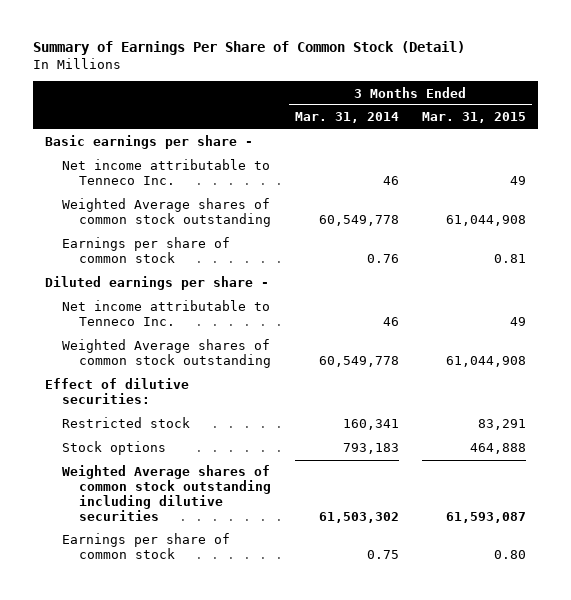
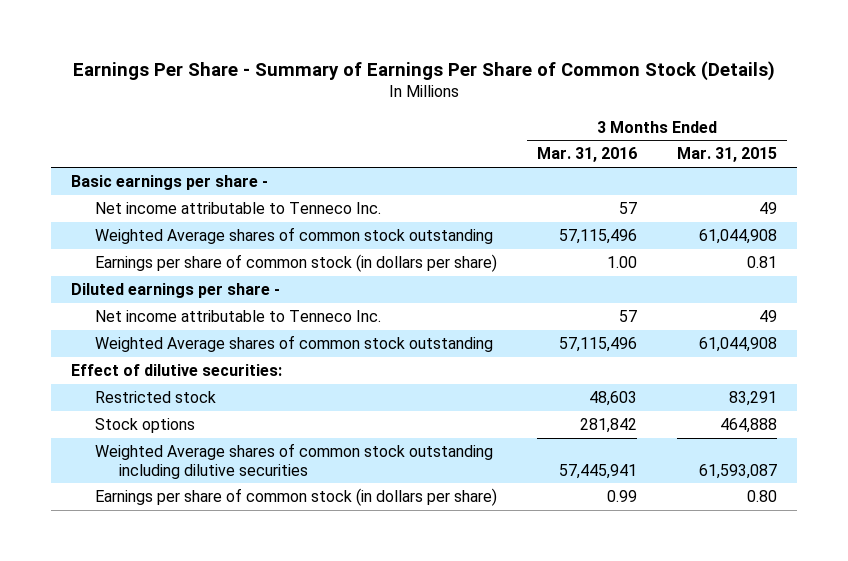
- Summary of Earnings Per Share of Common Stock (Detail)
+ Earnings Per Share - Summary of Earnings Per Share of Common Stock (Details)
- | 3 Months Ended Mar. 31, 2014 | 3 Months Ended Mar. 31, 2015
+ | 3 Months Ended Mar. 31, 2016 | 3 Months Ended Mar. 31, 2015
- Earnings per share of common stock | 0.76 | 0.81
+ Earnings per share of common stock (in dollars per share) | 1.00 | 0.81
- Earnings per share of common stock | 0.75 | 0.80
+ Earnings per share of common stock (in dollars per share) | 0.99 | 0.80

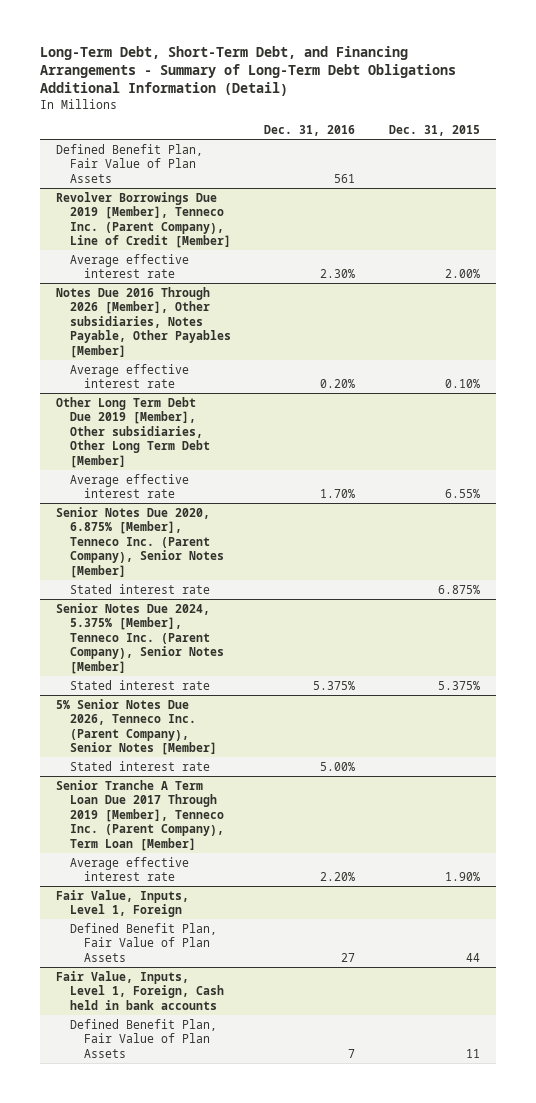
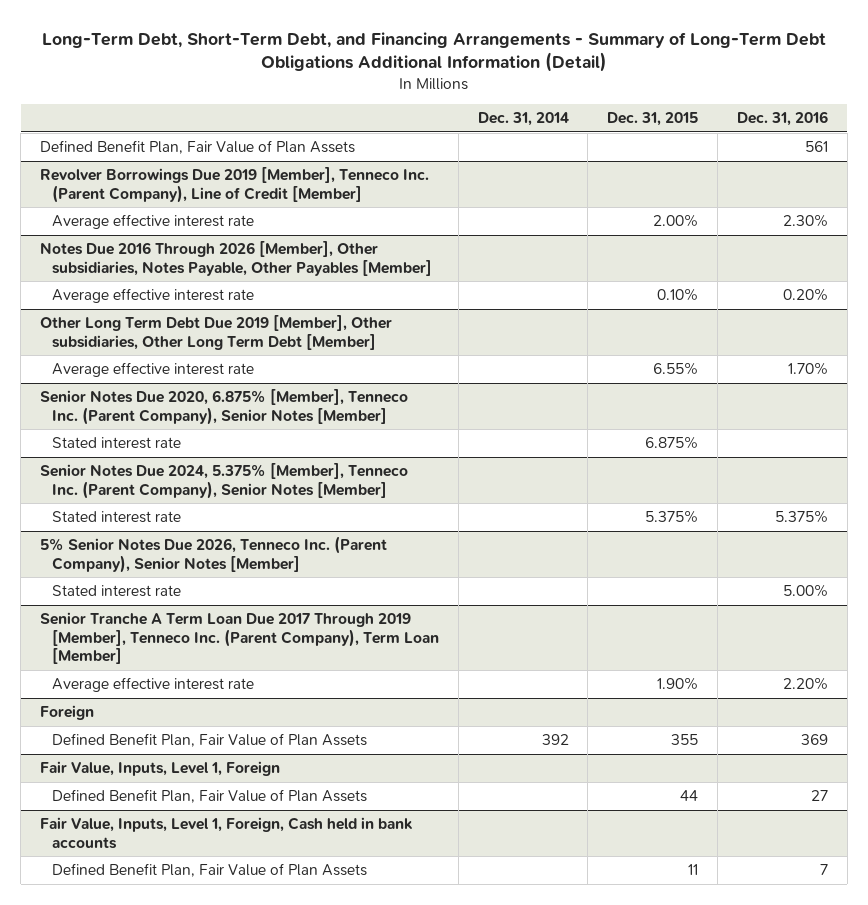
- | Dec. 31, 2016 | Dec. 31, 2015
+ | Dec. 31, 2014 | Dec. 31, 2015 | Dec. 31, 2016
+ Foreign
+ Defined Benefit Plan, Fair Value of Plan Assets | 392 | 355 | 369

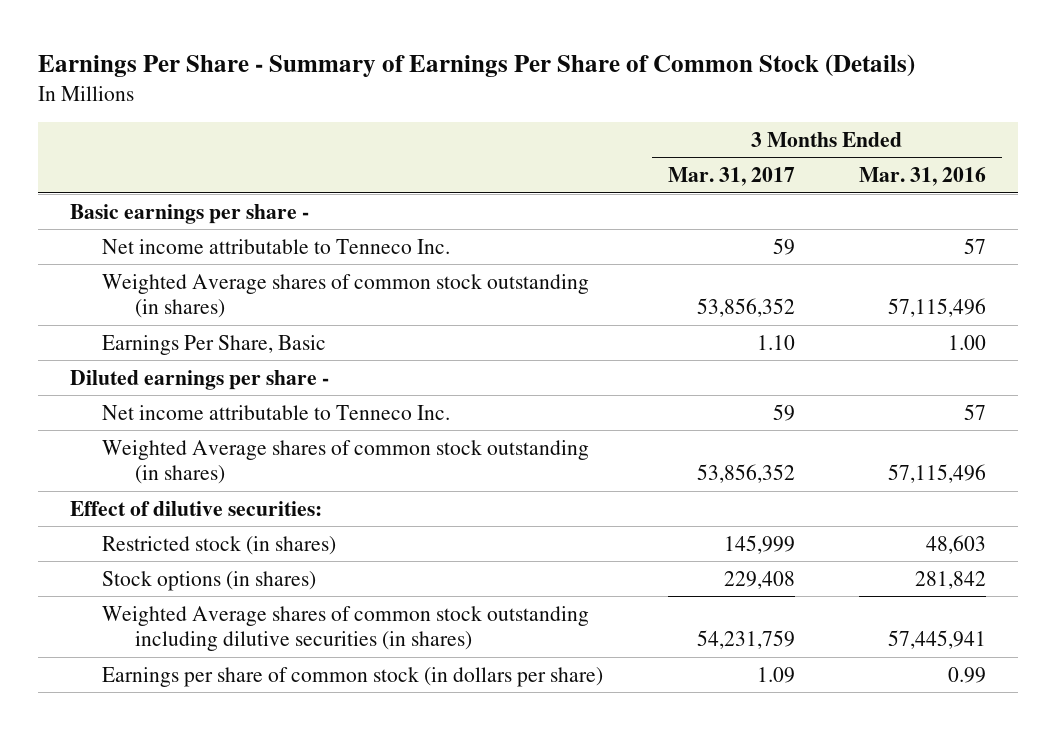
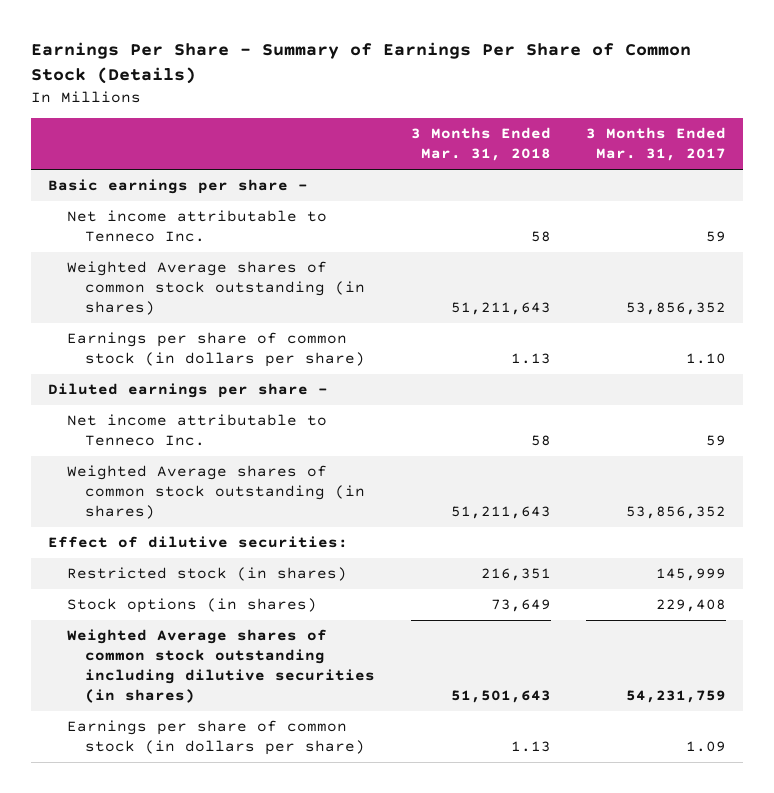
- | 3 Months Ended Mar. 31, 2017 | 3 Months Ended Mar. 31, 2016
+ | 3 Months Ended Mar. 31, 2018 | 3 Months Ended Mar. 31, 2017
- Earnings Per Share, Basic | 1.10 | 1.00
+ Earnings per share of common stock (in dollars per share) | 1.13 | 1.10

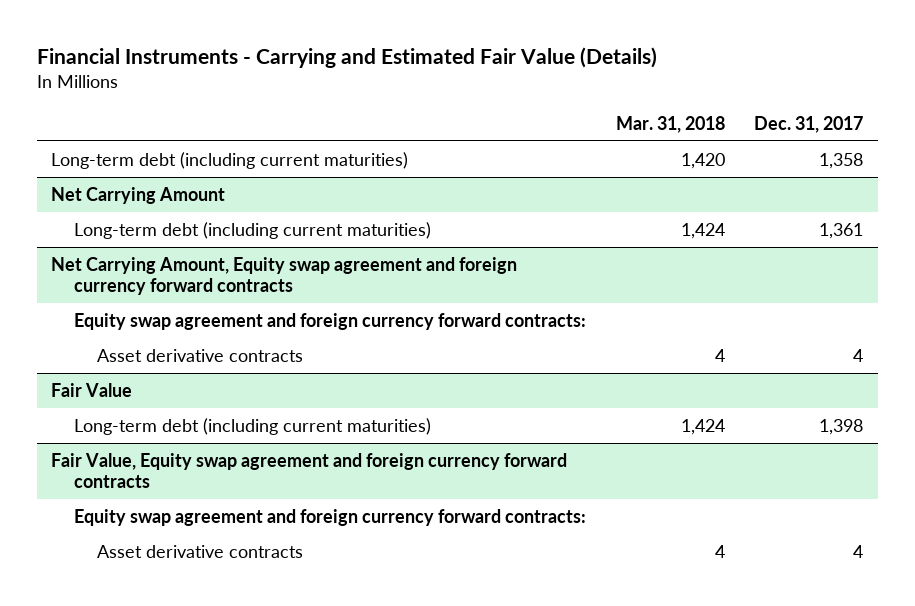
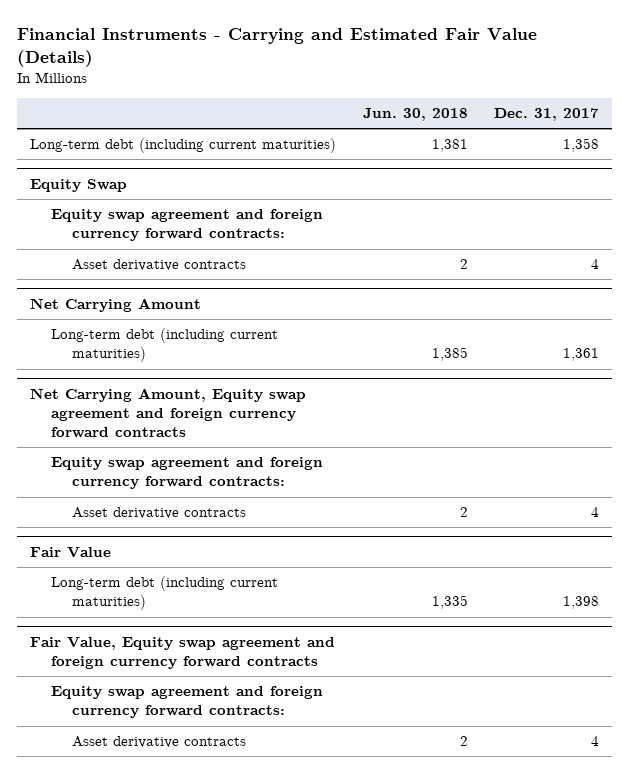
- | Mar. 31, 2018 | Dec. 31, 2017
+ | Jun. 30, 2018 | Dec. 31, 2017
+ Equity Swap
+ Equity swap agreement and foreign currency forward contracts:
+ Asset derivative contracts | 2 | 4

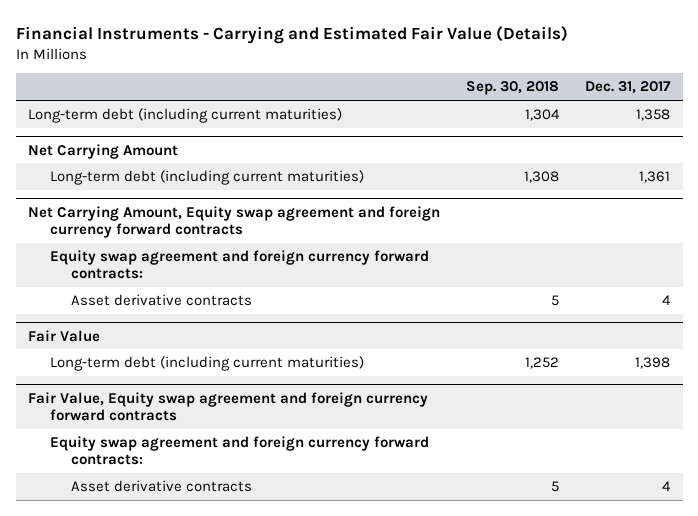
- | Jun. 30, 2018 | Dec. 31, 2017
+ | Sep. 30, 2018 | Dec. 31, 2017
- Equity Swap
- Equity swap agreement and foreign currency forward contracts:
- Asset derivative contracts | 2 | 4

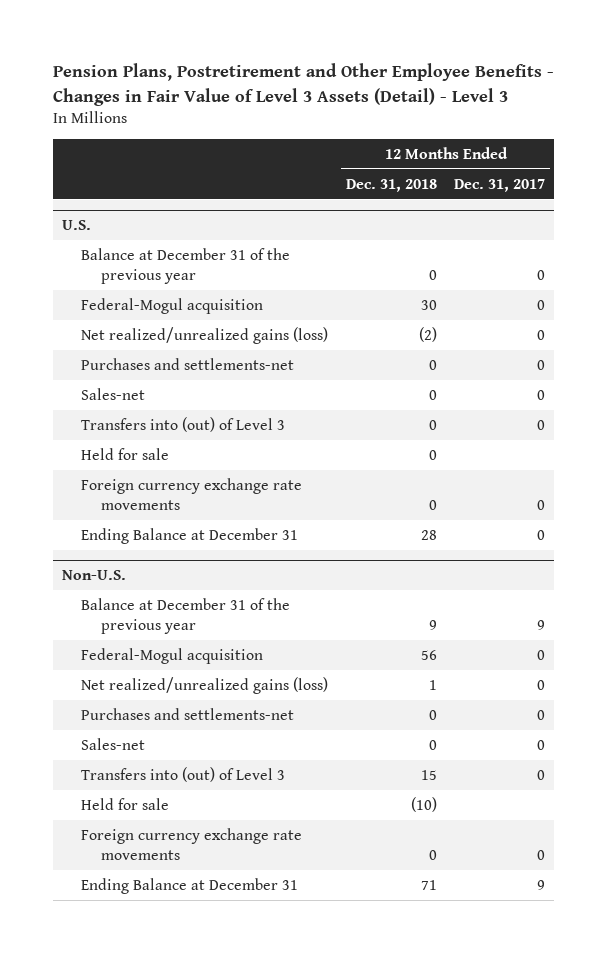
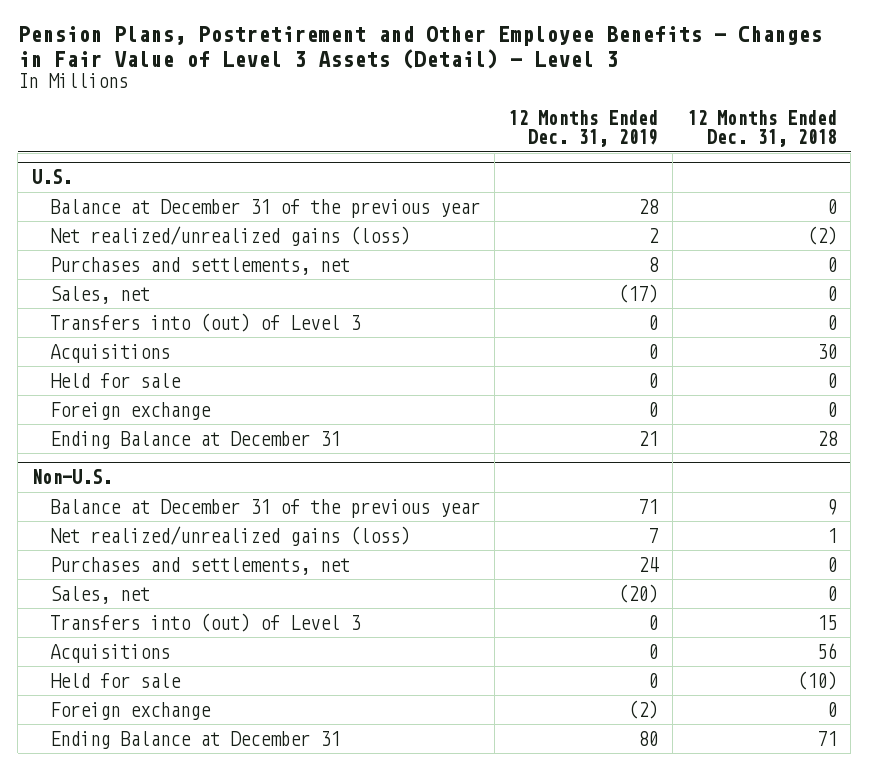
- | 12 Months Ended Dec. 31, 2018 | 12 Months Ended Dec. 31, 2017
+ | 12 Months Ended Dec. 31, 2019 | 12 Months Ended Dec. 31, 2018
@ U.S.
- Federal-Mogul acquisition | 30 | 0
- Purchases and settlements-net | 0 | 0
- Sales-net | 0 | 0
+ Purchases and settlements, net | 8 | 0
+ Sales, net | (17) | 0
+ Acquisitions | 0 | 30
- Foreign currency exchange rate movements | 0 | 0
+ Foreign exchange | 0 | 0
@ Non-U.S.
- Federal-Mogul acquisition | 56 | 0
- Purchases and settlements-net | 0 | 0
- Sales-net | 0 | 0
+ Purchases and settlements, net | 24 | 0
+ Sales, net | (20) | 0
+ Acquisitions | 0 | 56
- Foreign currency exchange rate movements | 0 | 0
+ Foreign exchange | (2) | 0

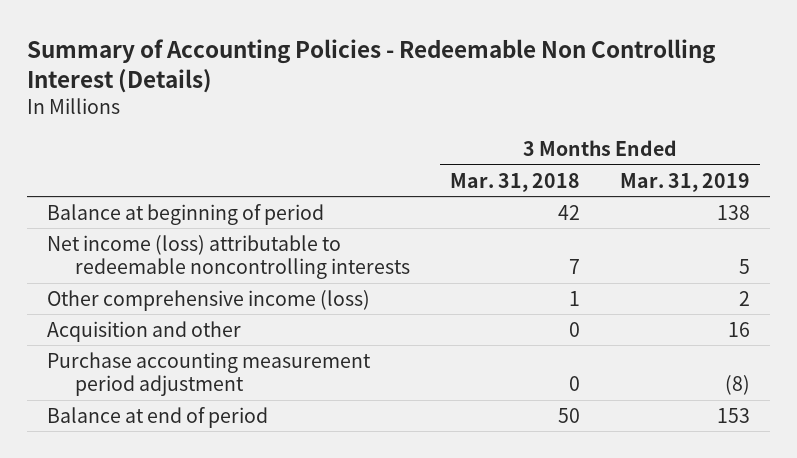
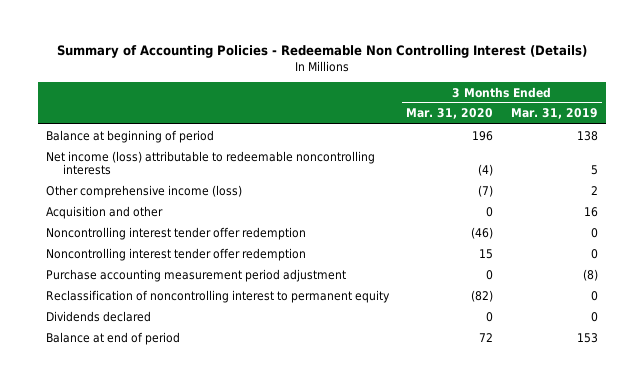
- | 3 Months Ended Mar. 31, 2018 | 3 Months Ended Mar. 31, 2019
+ | 3 Months Ended Mar. 31, 2020 | 3 Months Ended Mar. 31, 2019
+ Noncontrolling interest tender offer redemption | (46) | 0
+ Noncontrolling interest tender offer redemption | 15 | 0
+ Reclassification of noncontrolling interest to permanent equity | (82) | 0
+ Dividends declared | 0 | 0

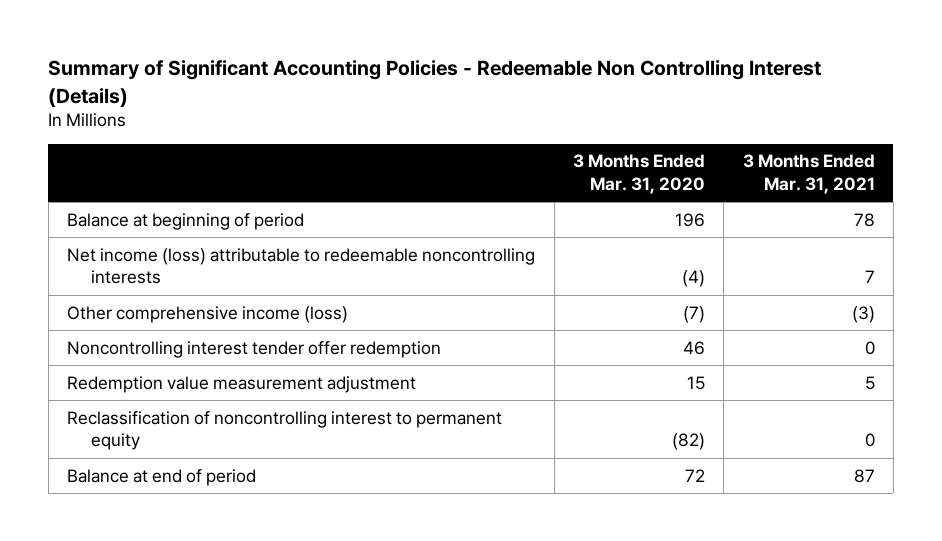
- Summary of Accounting Policies - Redeemable Non Controlling Interest (Details)
+ Summary of Significant Accounting Policies - Redeemable Non Controlling Interest (Details)
- | 3 Months Ended Mar. 31, 2020 | 3 Months Ended Mar. 31, 2019
+ | 3 Months Ended Mar. 31, 2020 | 3 Months Ended Mar. 31, 2021
- Acquisition and other | 0 | 16
- Noncontrolling interest tender offer redemption | (46) | 0
- Noncontrolling interest tender offer redemption | 15 | 0
- Purchase accounting measurement period adjustment | 0 | (8)
+ Noncontrolling interest tender offer redemption | 46 | 0
+ Redemption value measurement adjustment | 15 | 5
- Dividends declared | 0 | 0

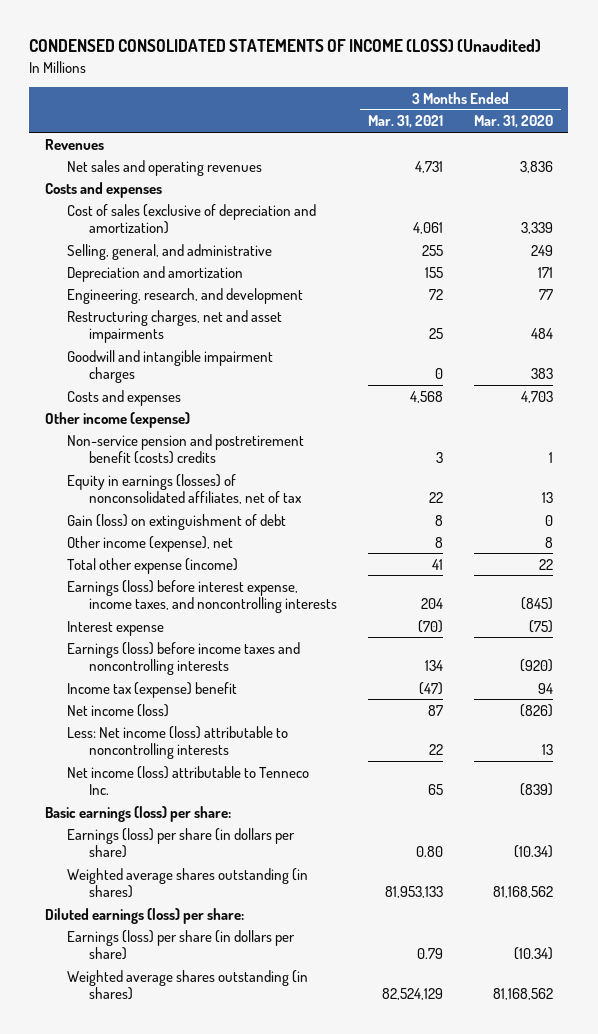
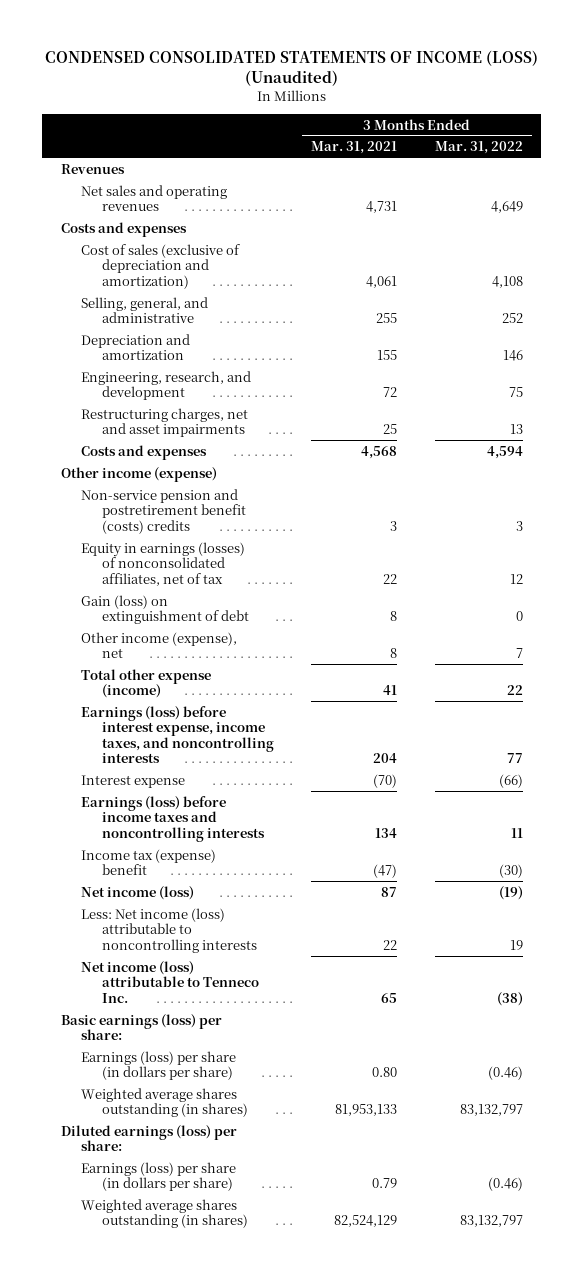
- | 3 Months Ended Mar. 31, 2021 | 3 Months Ended Mar. 31, 2020
+ | 3 Months Ended Mar. 31, 2021 | 3 Months Ended Mar. 31, 2022
- Goodwill and intangible impairment charges | 0 | 383

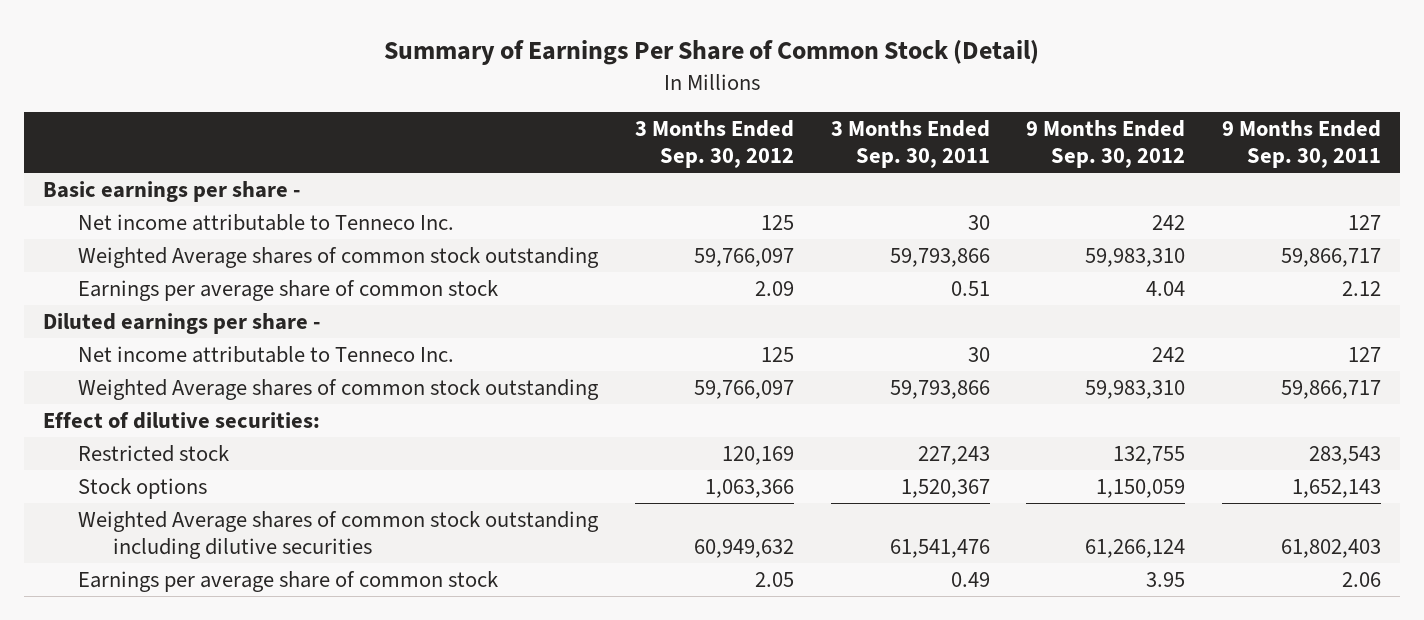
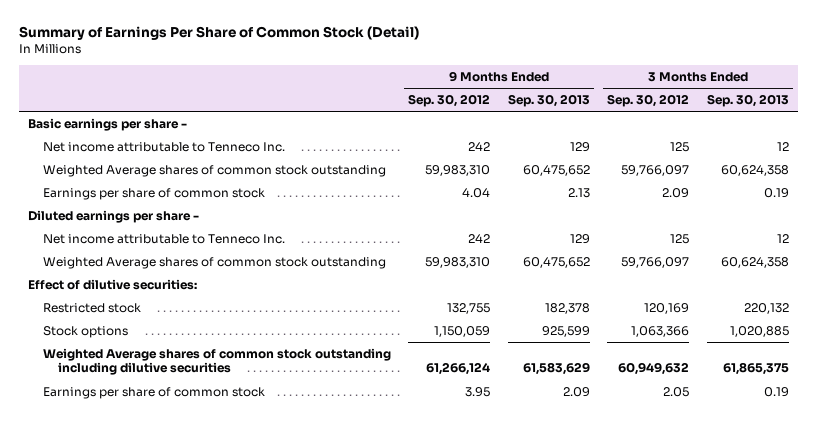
- | 3 Months Ended Sep. 30, 2012 | 3 Months Ended Sep. 30, 2011 | 9 Months Ended Sep. 30, 2012 | 9 Months Ended Sep. 30, 2011
+ | 9 Months Ended Sep. 30, 2012 | 9 Months Ended Sep. 30, 2013 | 3 Months Ended Sep. 30, 2012 | 3 Months Ended Sep. 30, 2013
- Earnings per average share of common stock | 2.09 | 0.51 | 4.04 | 2.12
+ Earnings per share of common stock | 4.04 | 2.13 | 2.09 | 0.19
- Earnings per average share of common stock | 2.05 | 0.49 | 3.95 | 2.06
+ Earnings per share of common stock | 3.95 | 2.09 | 2.05 | 0.19

